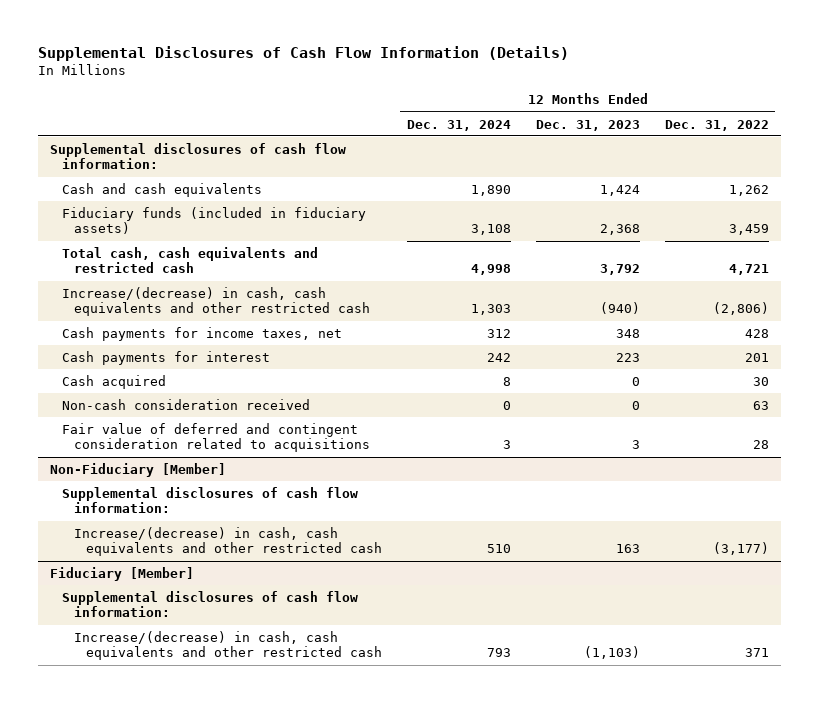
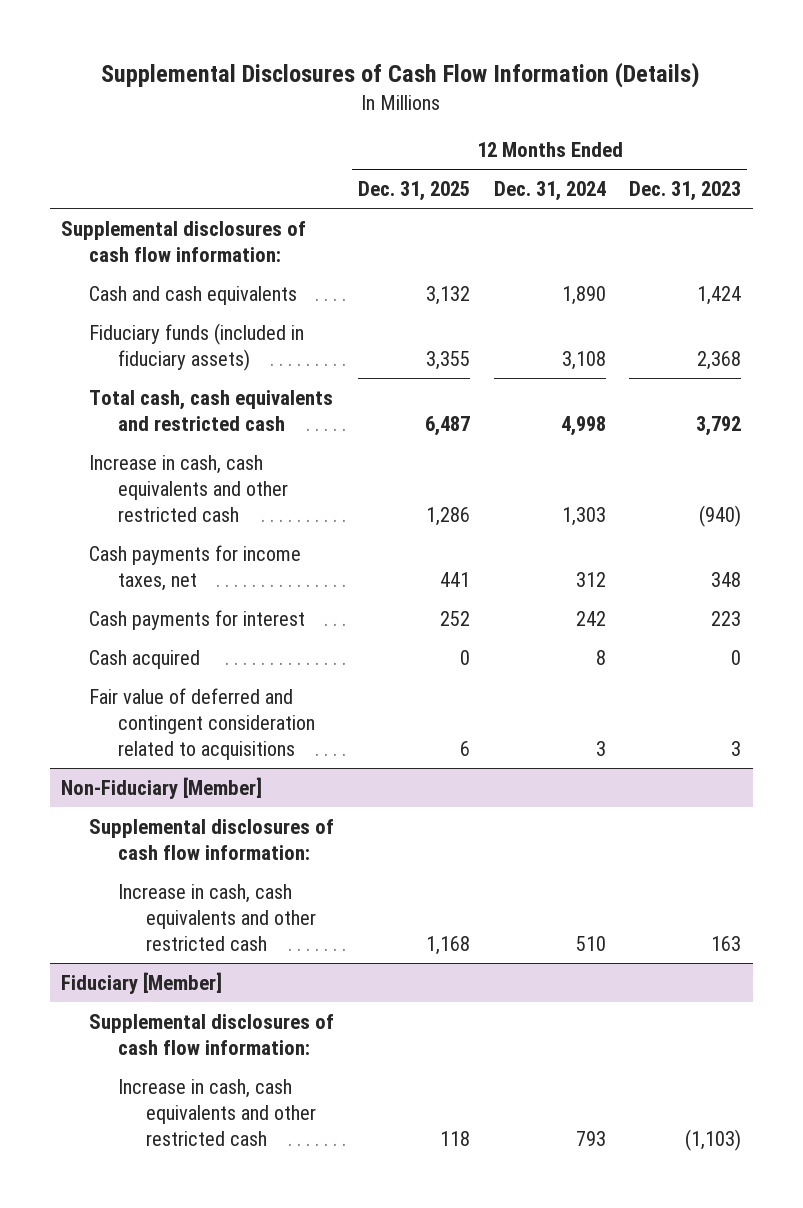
- | 12 Months Ended Dec. 31, 2024 | 12 Months Ended Dec. 31, 2023 | 12 Months Ended Dec. 31, 2022
+ | 12 Months Ended Dec. 31, 2025 | 12 Months Ended Dec. 31, 2024 | 12 Months Ended Dec. 31, 2023
- Increase/(decrease) in cash, cash equivalents and other restricted cash | 1,303 | (940) | (2,806)
+ Increase in cash, cash equivalents and other restricted cash | 1,286 | 1,303 | (940)
- Non-cash consideration received | 0 | 0 | 63
@ Non-Fiduciary [Member]
- Increase/(decrease) in cash, cash equivalents and other restricted cash | 510 | 163 | (3,177)
+ Increase in cash, cash equivalents and other restricted cash | 1,168 | 510 | 163
@ Fiduciary [Member]
- Increase/(decrease) in cash, cash equivalents and other restricted cash | 793 | (1,103) | 371
+ Increase in cash, cash equivalents and other restricted cash | 118 | 793 | (1,103)

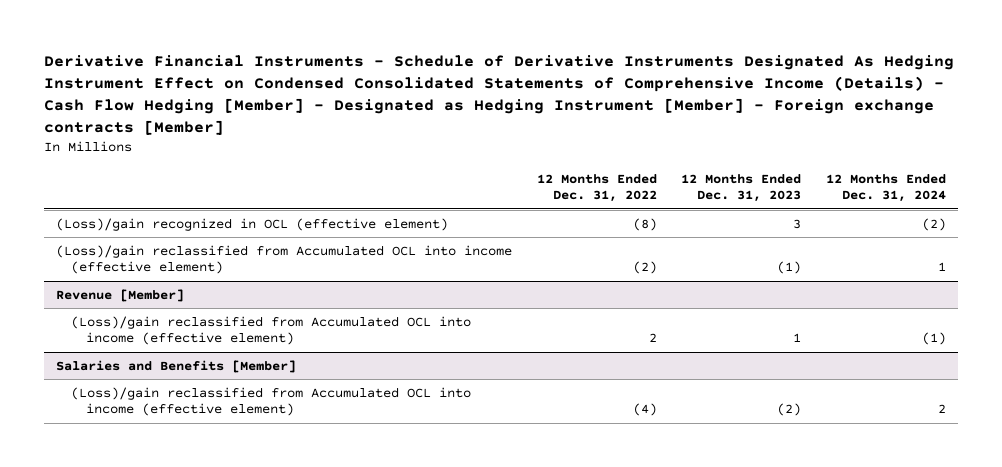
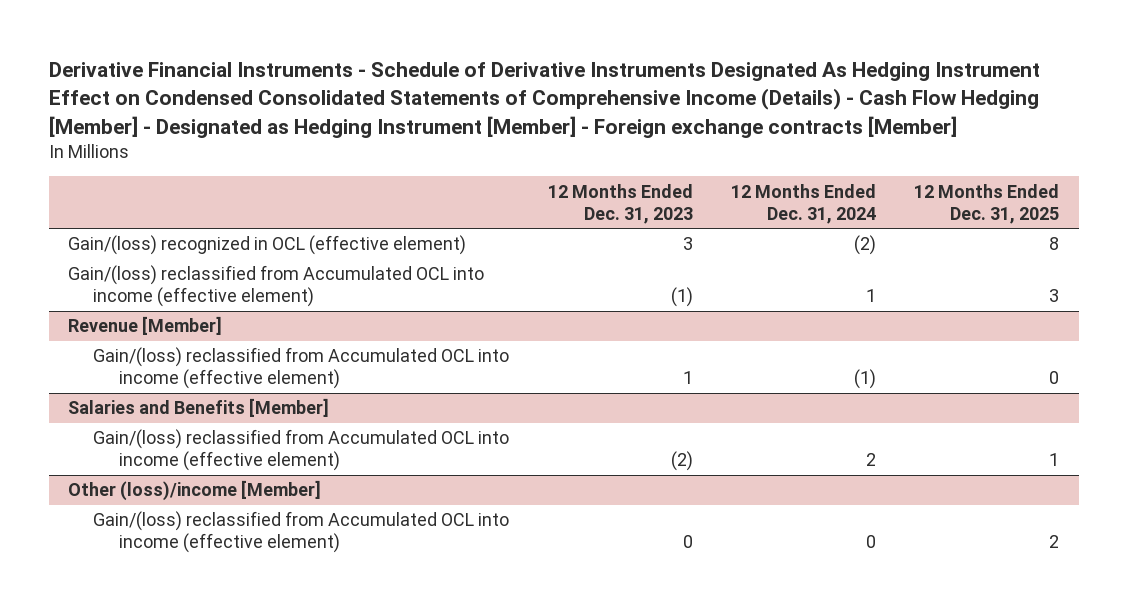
- | 12 Months Ended Dec. 31, 2022 | 12 Months Ended Dec. 31, 2023 | 12 Months Ended Dec. 31, 2024
+ | 12 Months Ended Dec. 31, 2023 | 12 Months Ended Dec. 31, 2024 | 12 Months Ended Dec. 31, 2025
- (Loss)/gain recognized in OCL (effective element) | (8) | 3 | (2)
- (Loss)/gain reclassified from Accumulated OCL into income (effective element) | (2) | (1) | 1
+ Gain/(loss) recognized in OCL (effective element) | 3 | (2) | 8
+ Gain/(loss) reclassified from Accumulated OCL into income (effective element) | (1) | 1 | 3
@ Revenue [Member]
- (Loss)/gain reclassified from Accumulated OCL into income (effective element) | 2 | 1 | (1)
+ Gain/(loss) reclassified from Accumulated OCL into income (effective element) | 1 | (1) | 0
@ Salaries and Benefits [Member]
- (Loss)/gain reclassified from Accumulated OCL into income (effective element) | (4) | (2) | 2
+ Gain/(loss) reclassified from Accumulated OCL into income (effective element) | (2) | 2 | 1
+ Other (loss)/income [Member]
+ Gain/(loss) reclassified from Accumulated OCL into income (effective element) | 0 | 0 | 2

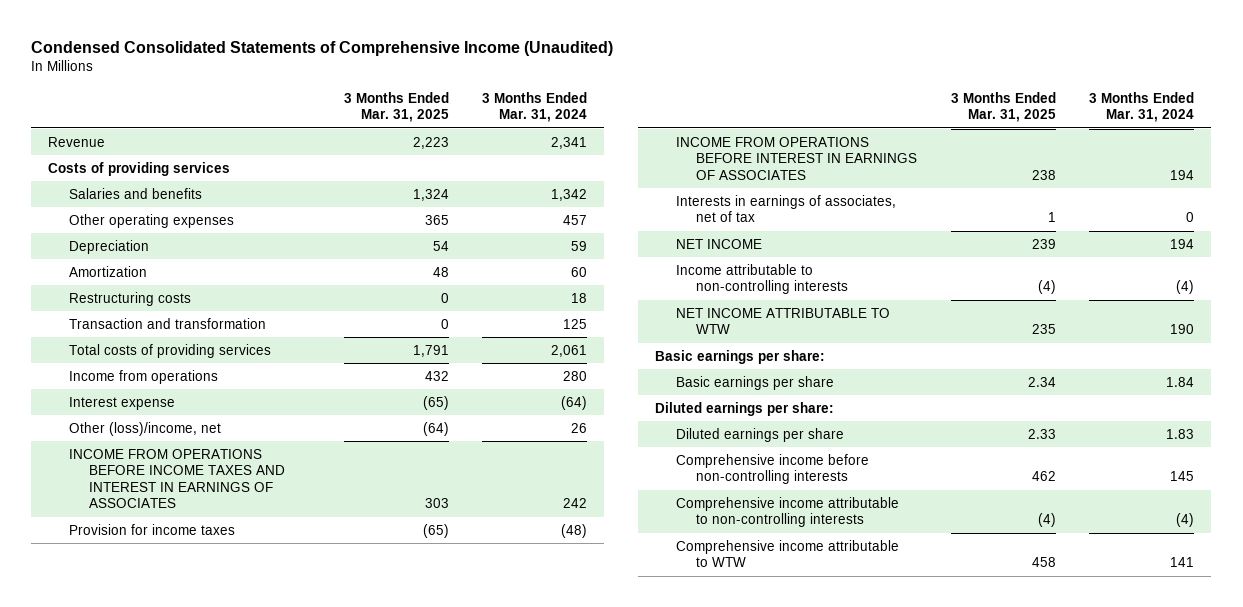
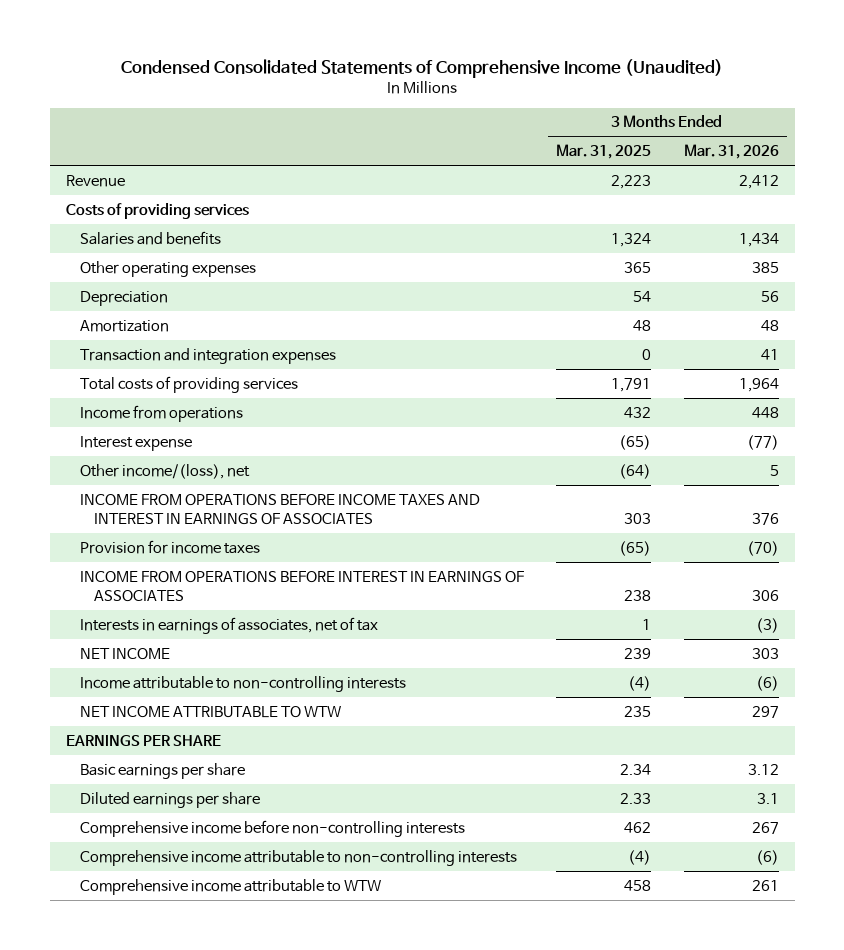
- | 3 Months Ended Mar. 31, 2025 | 3 Months Ended Mar. 31, 2024
+ | 3 Months Ended Mar. 31, 2025 | 3 Months Ended Mar. 31, 2026
- Restructuring costs | 0 | 18
- Transaction and transformation | 0 | 125
+ Transaction and integration expenses | 0 | 41
- Other (loss)/income, net | (64) | 26
+ Other income/(loss), net | (64) | 5
- Basic earnings per share:
+ EARNINGS PER SHARE
- Diluted earnings per share:

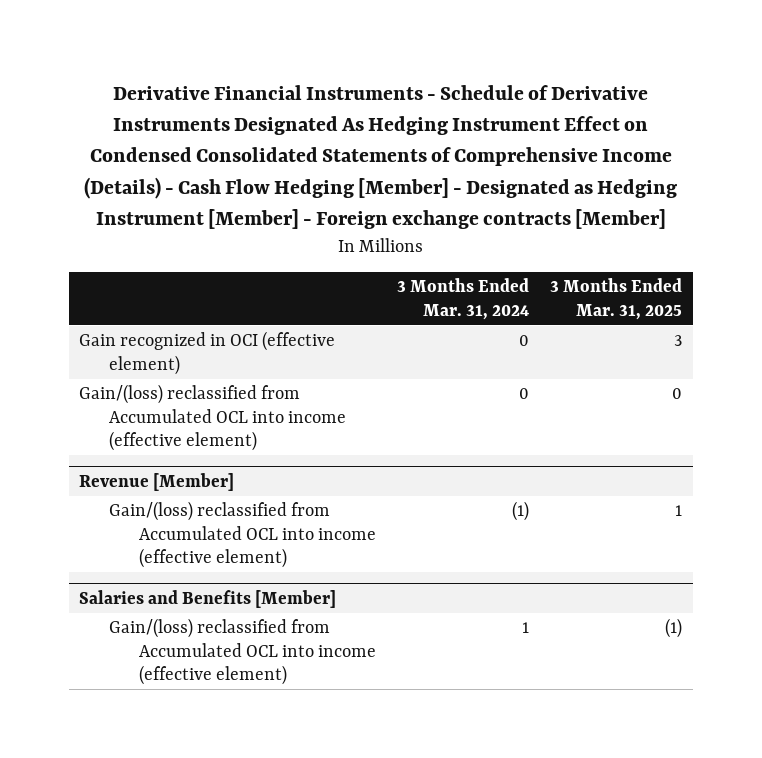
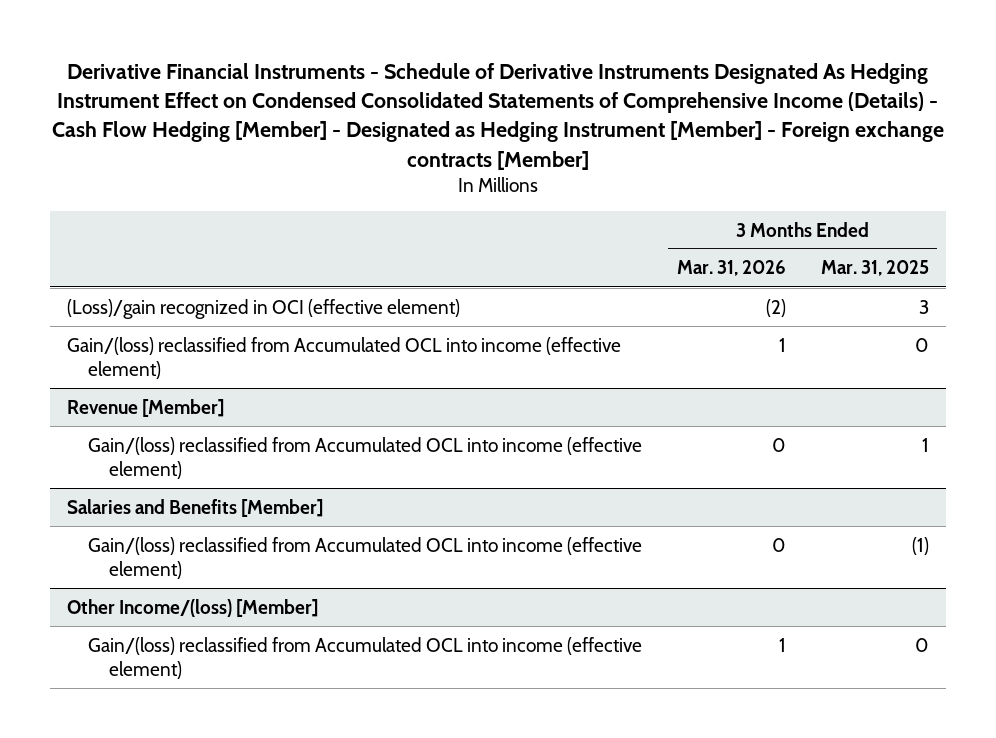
- | 3 Months Ended Mar. 31, 2024 | 3 Months Ended Mar. 31, 2025
+ | 3 Months Ended Mar. 31, 2026 | 3 Months Ended Mar. 31, 2025
- Gain recognized in OCI (effective element) | 0 | 3
+ (Loss)/gain recognized in OCI (effective element) | (2) | 3
+ Other Income/(loss) [Member]
+ Gain/(loss) reclassified from Accumulated OCL into income (effective element) | 1 | 0

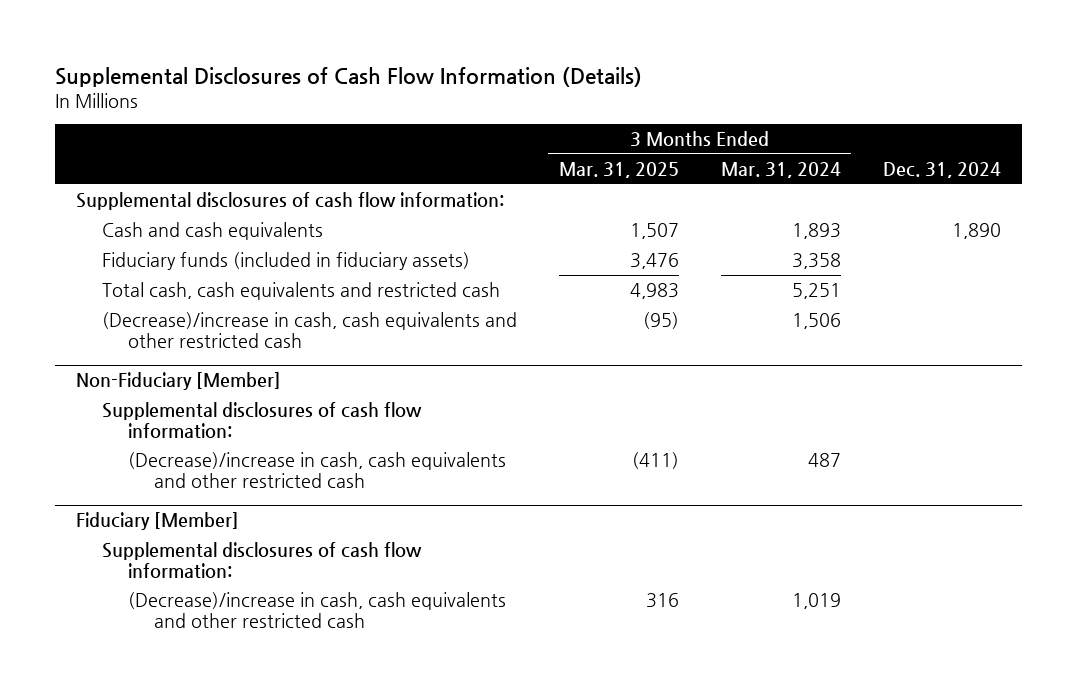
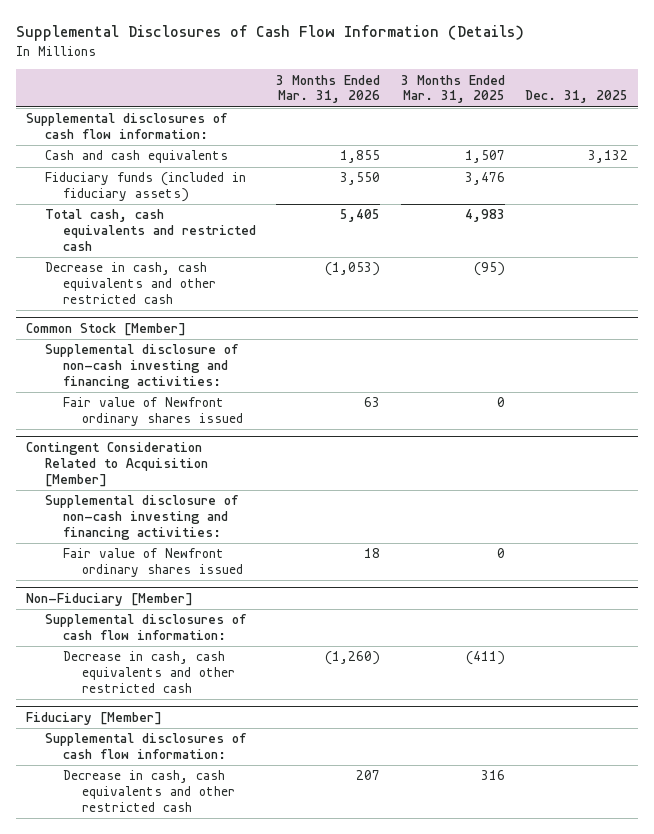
- | 3 Months Ended Mar. 31, 2025 | 3 Months Ended Mar. 31, 2024 | Dec. 31, 2024
+ | 3 Months Ended Mar. 31, 2026 | 3 Months Ended Mar. 31, 2025 | Dec. 31, 2025
- (Decrease)/increase in cash, cash equivalents and other restricted cash | (95) | 1,506 |
+ Decrease in cash, cash equivalents and other restricted cash | (1,053) | (95) |
+ Common Stock [Member]
+ Supplemental disclosure of non-cash investing and financing activities:
+ Fair value of Newfront ordinary shares issued | 63 | 0 |
+ Contingent Consideration Related to Acquisition [Member]
+ Supplemental disclosure of non-cash investing and financing activities:
+ Fair value of Newfront ordinary shares issued | 18 | 0 |
@ Non-Fiduciary [Member]
- (Decrease)/increase in cash, cash equivalents and other restricted cash | (411) | 487 |
+ Decrease in cash, cash equivalents and other restricted cash | (1,260) | (411) |
@ Fiduciary [Member]
- (Decrease)/increase in cash, cash equivalents and other restricted cash | 316 | 1,019 |
+ Decrease in cash, cash equivalents and other restricted cash | 207 | 316 |

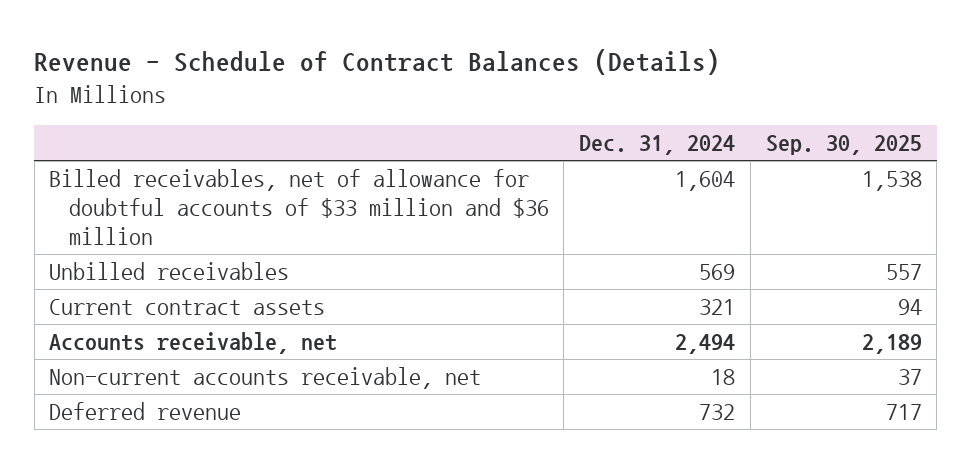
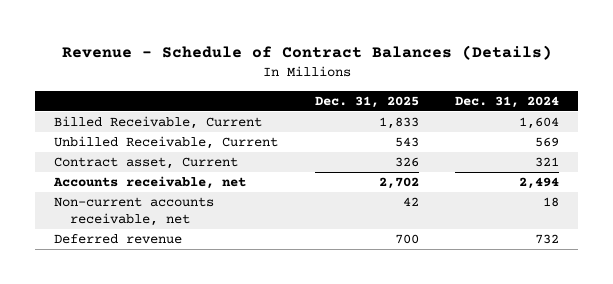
- | Dec. 31, 2024 | Sep. 30, 2025
+ | Dec. 31, 2025 | Dec. 31, 2024
- Billed receivables, net of allowance for doubtful accounts of $33 million and $36 million | 1,604 | 1,538
- Unbilled receivables | 569 | 557
- Current contract assets | 321 | 94
+ Billed Receivable, Current | 1,833 | 1,604
+ Unbilled Receivable, Current | 543 | 569
+ Contract asset, Current | 326 | 321

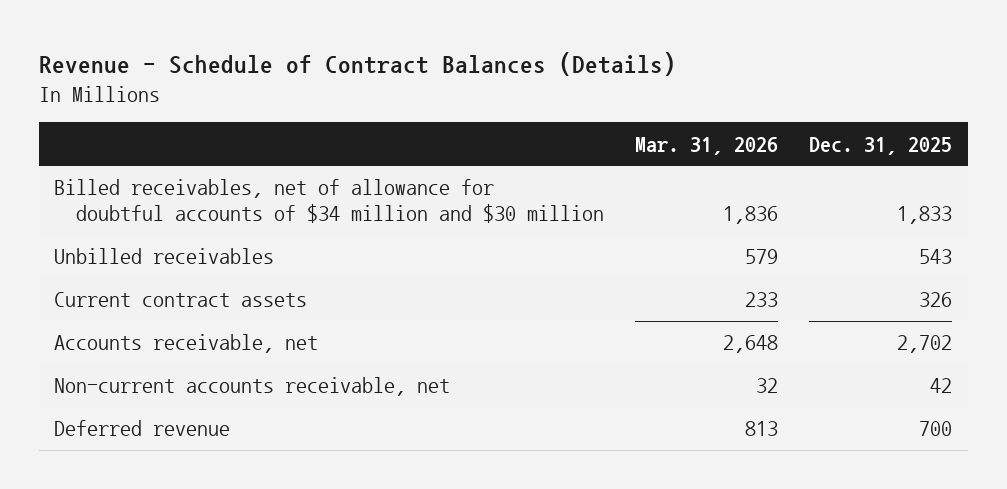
- | Dec. 31, 2025 | Dec. 31, 2024
+ | Mar. 31, 2026 | Dec. 31, 2025
- Billed Receivable, Current | 1,833 | 1,604
- Unbilled Receivable, Current | 543 | 569
- Contract asset, Current | 326 | 321
+ Billed receivables, net of allowance for doubtful accounts of $34 million and $30 million | 1,836 | 1,833
+ Unbilled receivables | 579 | 543
+ Current contract assets | 233 | 326

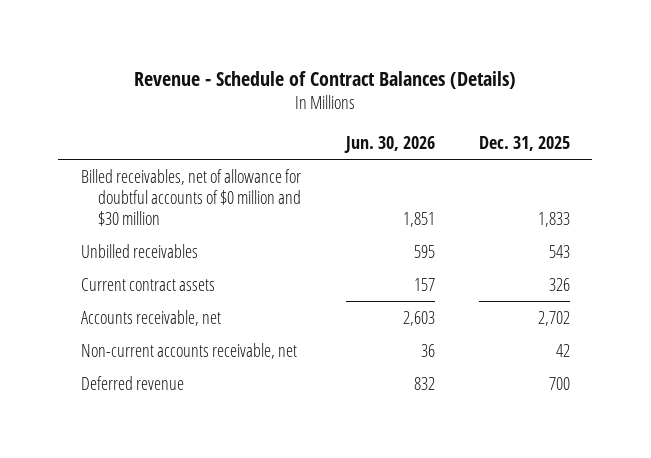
- | Mar. 31, 2026 | Dec. 31, 2025
+ | Jun. 30, 2026 | Dec. 31, 2025
- Billed receivables, net of allowance for doubtful accounts of $34 million and $30 million | 1,836 | 1,833
+ Billed receivables, net of allowance for doubtful accounts of $0 million and $30 million | 1,851 | 1,833

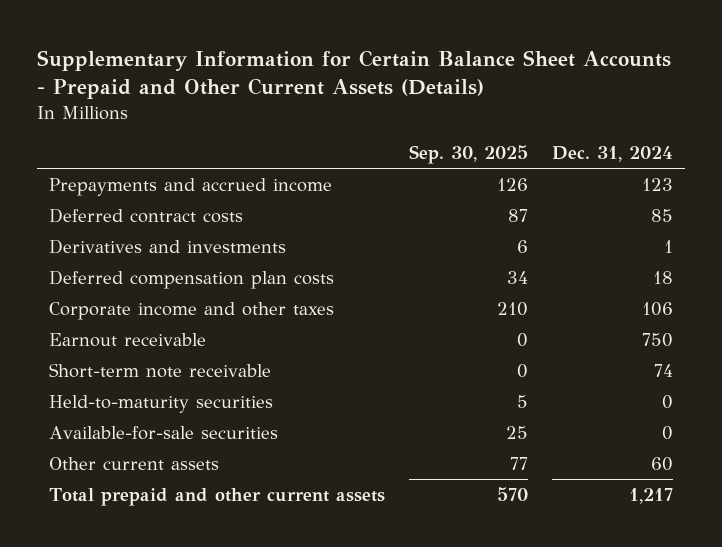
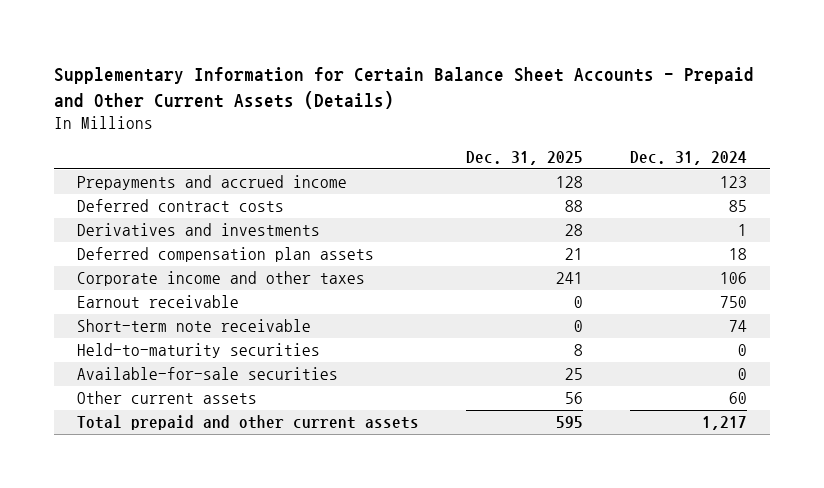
- | Sep. 30, 2025 | Dec. 31, 2024
+ | Dec. 31, 2025 | Dec. 31, 2024
- Deferred compensation plan costs | 34 | 18
+ Deferred compensation plan assets | 21 | 18

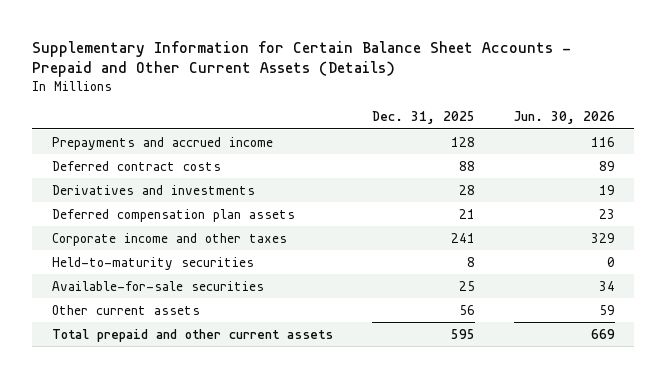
- | Dec. 31, 2025 | Dec. 31, 2024
+ | Dec. 31, 2025 | Jun. 30, 2026
- Earnout receivable | 0 | 750
- Short-term note receivable | 0 | 74

